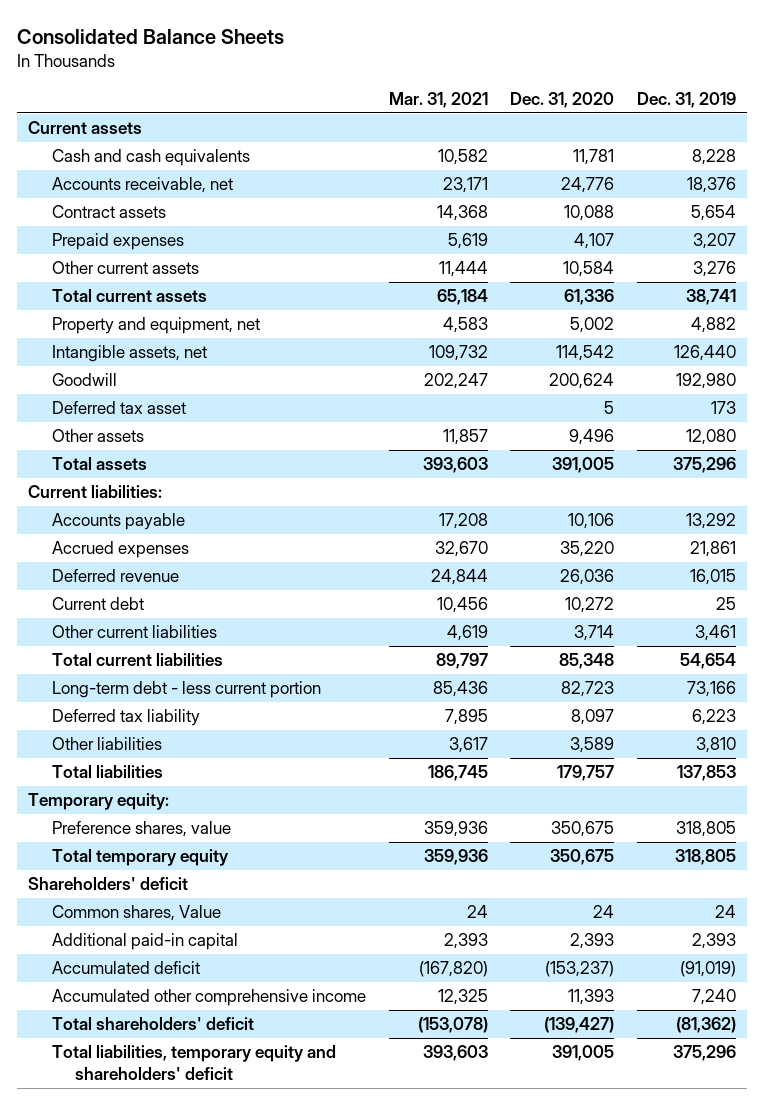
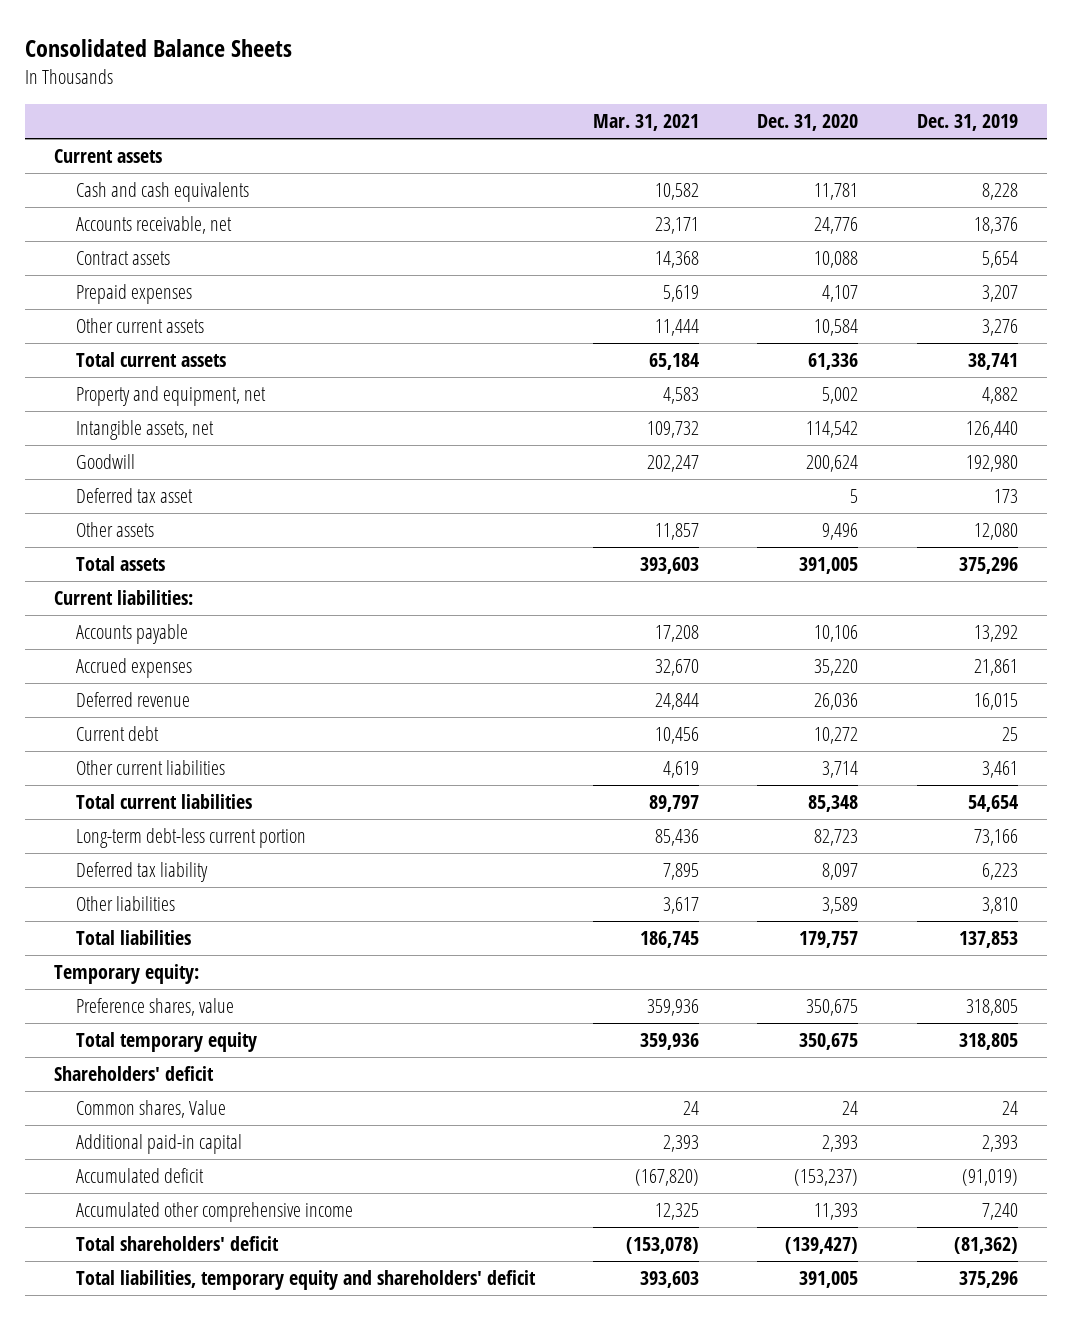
- Long-term debt - less current portion | 85,436 | 82,723 | 73,166
+ Long-term debt-less current portion | 85,436 | 82,723 | 73,166

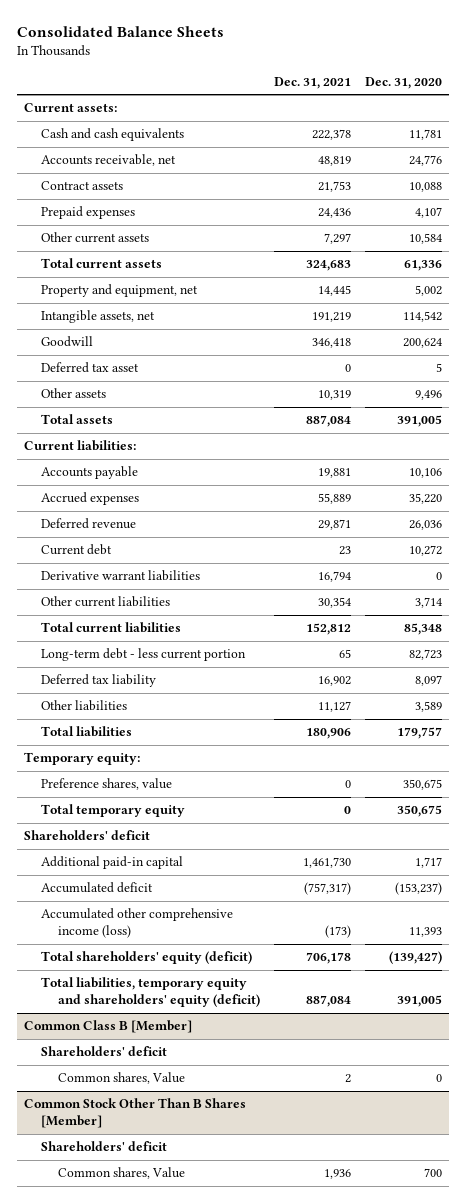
- | Mar. 31, 2021 | Dec. 31, 2020 | Dec. 31, 2019
+ | Dec. 31, 2021 | Dec. 31, 2020
- Current assets
+ Current assets:
+ Derivative warrant liabilities | 16,794 | 0
- Long-term debt-less current portion | 85,436 | 82,723 | 73,166
+ Long-term debt - less current portion | 65 | 82,723
- Common shares, Value | 24 | 24 | 24
- Additional paid-in capital | 2,393 | 2,393 | 2,393
+ Additional paid-in capital | 1,461,730 | 1,717
- Accumulated other comprehensive income | 12,325 | 11,393 | 7,240
- Total shareholders' deficit | (153,078) | (139,427) | (81,362)
- Total liabilities, temporary equity and shareholders' deficit | 393,603 | 391,005 | 375,296
+ Accumulated other comprehensive income (loss) | (173) | 11,393
+ Total shareholders' equity (deficit) | 706,178 | (139,427)
+ Total liabilities, temporary equity and shareholders' equity (deficit) | 887,084 | 391,005
+ Common Class B [Member]
+ Shareholders' deficit
+ Common shares, Value | 2 | 0
+ Common Stock Other Than B Shares [Member]
+ Shareholders' deficit
+ Common shares, Value | 1,936 | 700

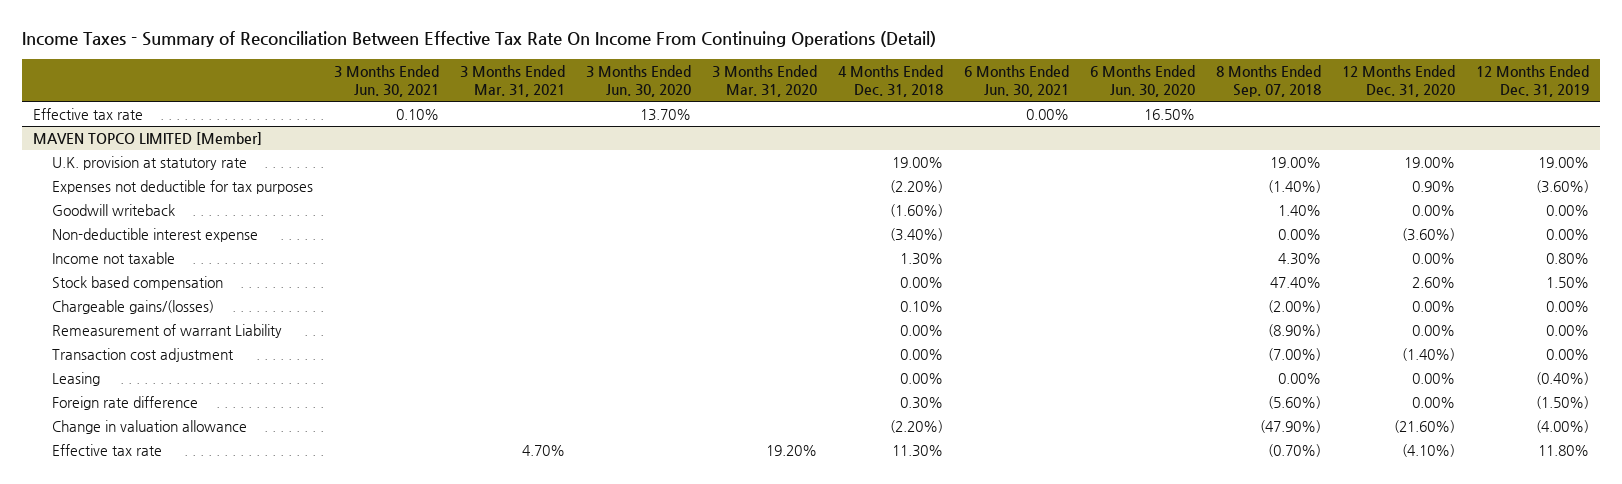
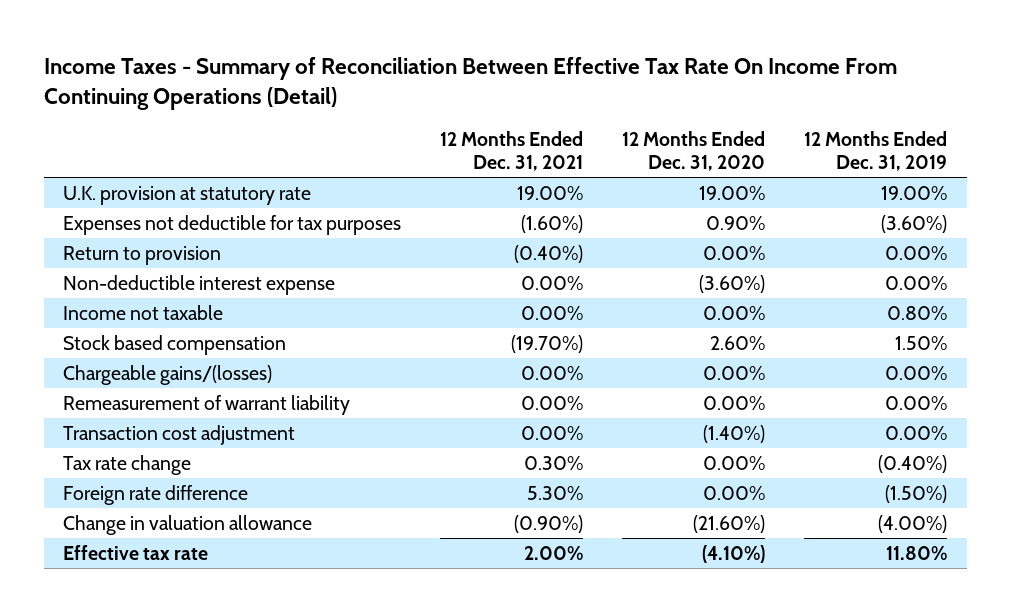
- | 3 Months Ended Jun. 30, 2021 | 3 Months Ended Mar. 31, 2021 | 3 Months Ended Jun. 30, 2020 | 3 Months Ended Mar. 31, 2020 | 4 Months Ended Dec. 31, 2018 | 6 Months Ended Jun. 30, 2021 | 6 Months Ended Jun. 30, 2020 | 8 Months Ended Sep. 07, 2018 | 12 Months Ended Dec. 31, 2020 | 12 Months Ended Dec. 31, 2019
+ | 12 Months Ended Dec. 31, 2021 | 12 Months Ended Dec. 31, 2020 | 12 Months Ended Dec. 31, 2019
- Effective tax rate | 0.10% | | 13.70% | | | 0.00% | 16.50% | | |
- MAVEN TOPCO LIMITED [Member]
- Goodwill writeback | | | | | (1.60%) | | | 1.40% | 0.00% | 0.00%
+ Return to provision | (0.40%) | 0.00% | 0.00%
- Remeasurement of warrant Liability | | | | | 0.00% | | | (8.90%) | 0.00% | 0.00%
+ Remeasurement of warrant liability | 0.00% | 0.00% | 0.00%
- Leasing | | | | | 0.00% | | | 0.00% | 0.00% | (0.40%)
+ Tax rate change | 0.30% | 0.00% | (0.40%)

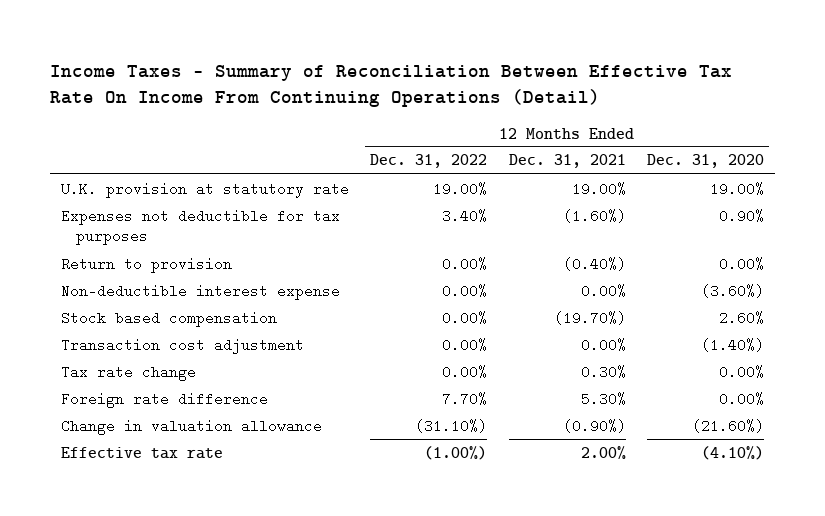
- | 12 Months Ended Dec. 31, 2021 | 12 Months Ended Dec. 31, 2020 | 12 Months Ended Dec. 31, 2019
+ | 12 Months Ended Dec. 31, 2022 | 12 Months Ended Dec. 31, 2021 | 12 Months Ended Dec. 31, 2020
- Income not taxable | 0.00% | 0.00% | 0.80%
- Chargeable gains/(losses) | 0.00% | 0.00% | 0.00%
- Remeasurement of warrant liability | 0.00% | 0.00% | 0.00%

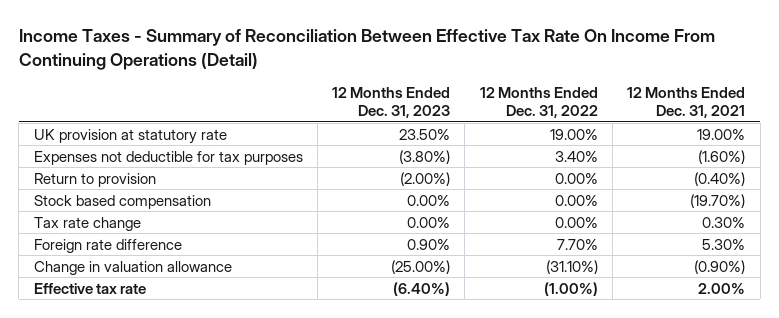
- | 12 Months Ended Dec. 31, 2022 | 12 Months Ended Dec. 31, 2021 | 12 Months Ended Dec. 31, 2020
+ | 12 Months Ended Dec. 31, 2023 | 12 Months Ended Dec. 31, 2022 | 12 Months Ended Dec. 31, 2021
- U.K. provision at statutory rate | 19.00% | 19.00% | 19.00%
+ UK provision at statutory rate | 23.50% | 19.00% | 19.00%
- Non-deductible interest expense | 0.00% | 0.00% | (3.60%)
- Transaction cost adjustment | 0.00% | 0.00% | (1.40%)

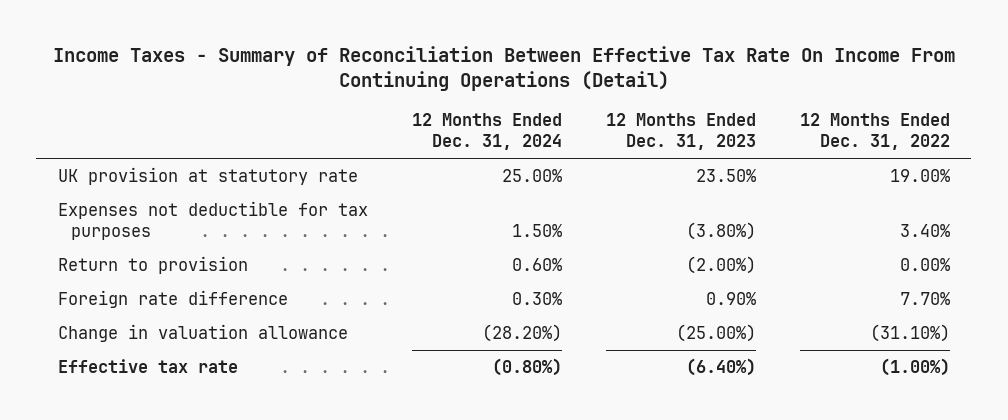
- | 12 Months Ended Dec. 31, 2023 | 12 Months Ended Dec. 31, 2022 | 12 Months Ended Dec. 31, 2021
+ | 12 Months Ended Dec. 31, 2024 | 12 Months Ended Dec. 31, 2023 | 12 Months Ended Dec. 31, 2022
- Stock based compensation | 0.00% | 0.00% | (19.70%)
- Tax rate change | 0.00% | 0.00% | 0.30%

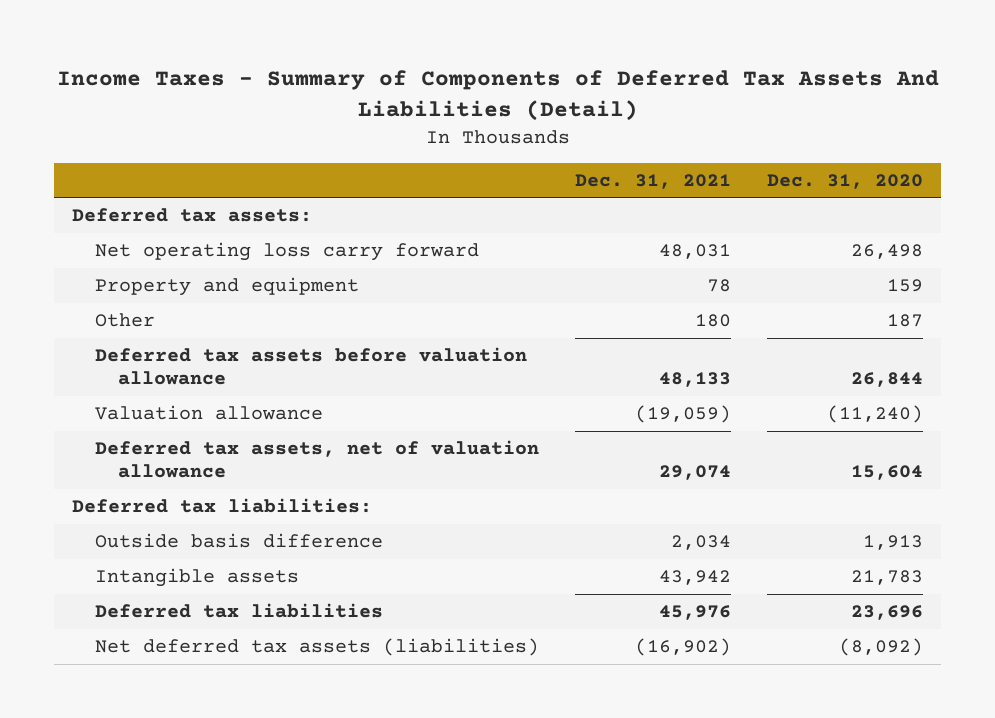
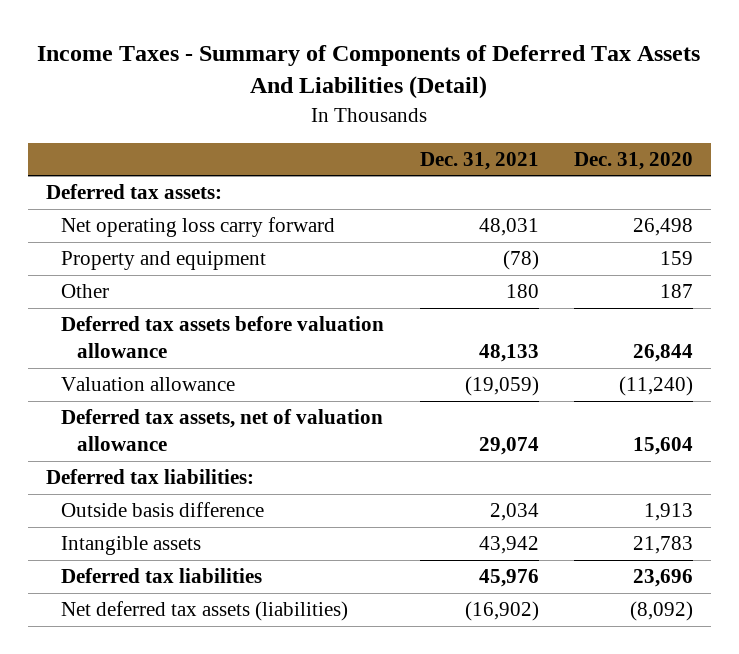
- Property and equipment | 78 | 159
+ Property and equipment | (78) | 159

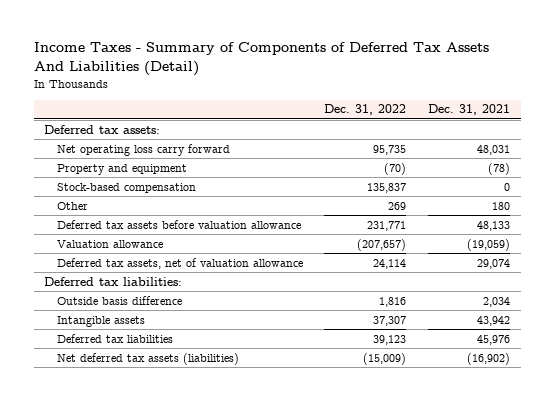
- | Dec. 31, 2021 | Dec. 31, 2020
+ | Dec. 31, 2022 | Dec. 31, 2021
+ Stock-based compensation | 135,837 | 0

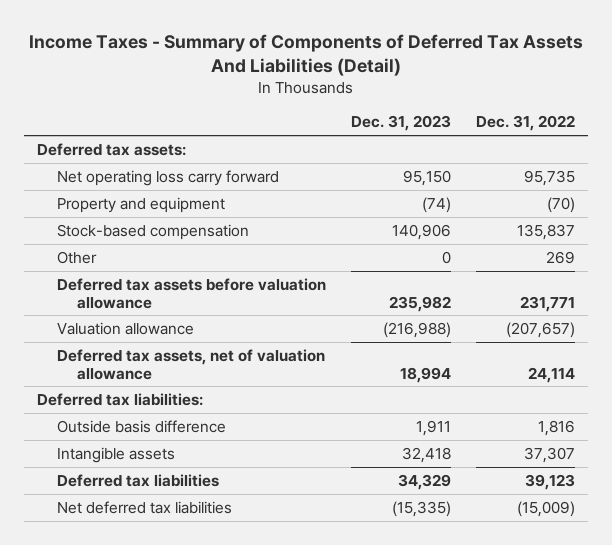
- | Dec. 31, 2022 | Dec. 31, 2021
+ | Dec. 31, 2023 | Dec. 31, 2022
- Net deferred tax assets (liabilities) | (15,009) | (16,902)
+ Net deferred tax liabilities | (15,335) | (15,009)

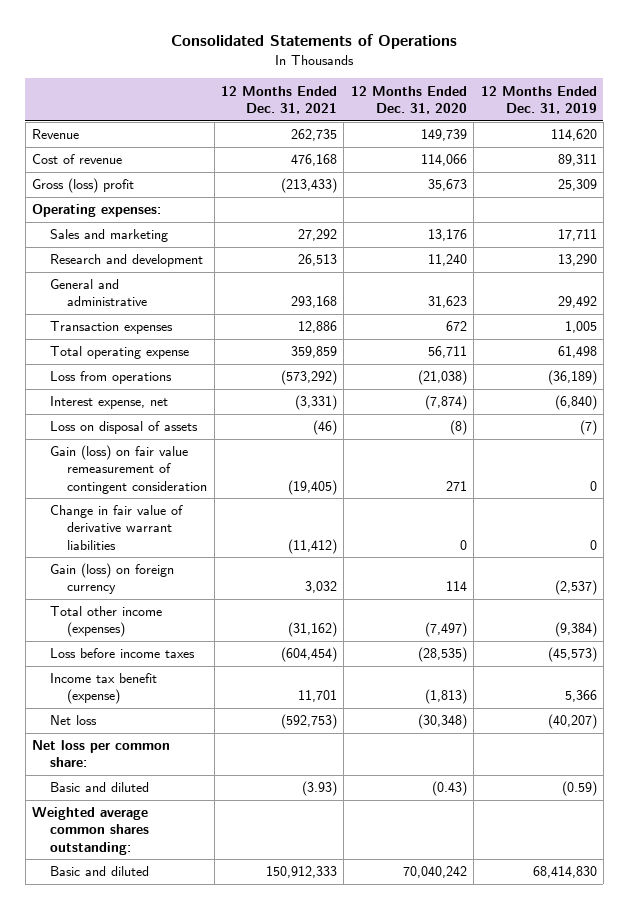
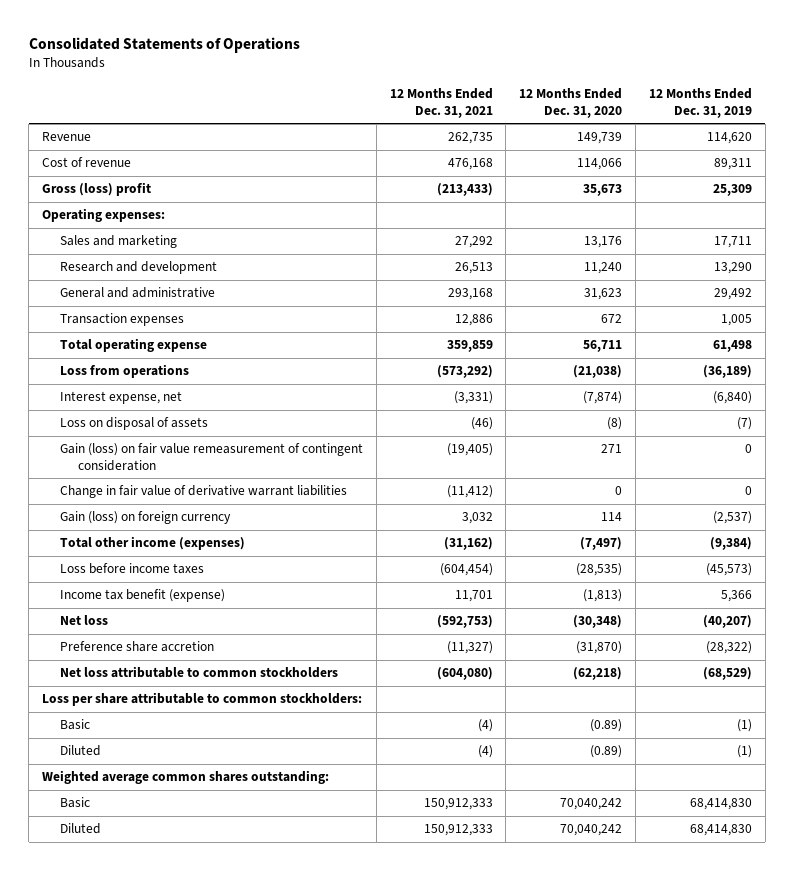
- Net loss per common share:
- Basic and diluted | (3.93) | (0.43) | (0.59)
+ Preference share accretion | (11,327) | (31,870) | (28,322)
+ Net loss attributable to common stockholders | (604,080) | (62,218) | (68,529)
+ Loss per share attributable to common stockholders:
+ Basic | (4) | (0.89) | (1)
+ Diluted | (4) | (0.89) | (1)
- Basic and diluted | 150,912,333 | 70,040,242 | 68,414,830
+ Basic | 150,912,333 | 70,040,242 | 68,414,830
+ Diluted | 150,912,333 | 70,040,242 | 68,414,830

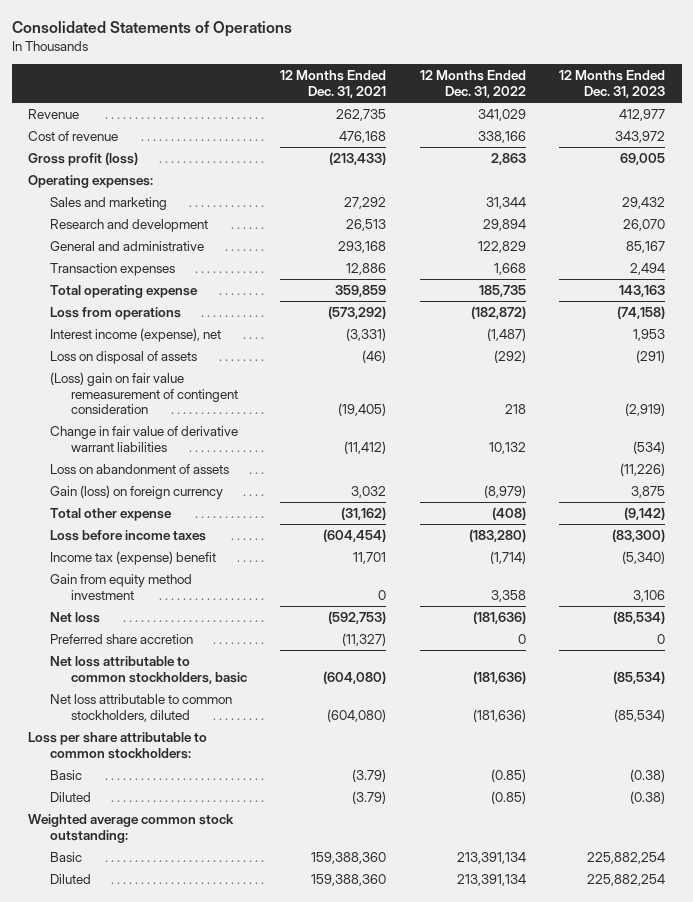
- | 12 Months Ended Dec. 31, 2021 | 12 Months Ended Dec. 31, 2020 | 12 Months Ended Dec. 31, 2019
+ | 12 Months Ended Dec. 31, 2021 | 12 Months Ended Dec. 31, 2022 | 12 Months Ended Dec. 31, 2023
- Gross (loss) profit | (213,433) | 35,673 | 25,309
+ Gross profit (loss) | (213,433) | 2,863 | 69,005
- Interest expense, net | (3,331) | (7,874) | (6,840)
+ Interest income (expense), net | (3,331) | (1,487) | 1,953
- Gain (loss) on fair value remeasurement of contingent consideration | (19,405) | 271 | 0
+ (Loss) gain on fair value remeasurement of contingent consideration | (19,405) | 218 | (2,919)
+ Loss on abandonment of assets | | | (11,226)
- Total other income (expenses) | (31,162) | (7,497) | (9,384)
+ Total other expense | (31,162) | (408) | (9,142)
- Income tax benefit (expense) | 11,701 | (1,813) | 5,366
+ Income tax (expense) benefit | 11,701 | (1,714) | (5,340)
+ Gain from equity method investment | 0 | 3,358 | 3,106
- Preference share accretion | (11,327) | (31,870) | (28,322)
- Net loss attributable to common stockholders | (604,080) | (62,218) | (68,529)
+ Preferred share accretion | (11,327) | 0 | 0
+ Net loss attributable to common stockholders, basic | (604,080) | (181,636) | (85,534)
+ Net loss attributable to common stockholders, diluted | (604,080) | (181,636) | (85,534)
- Basic | (4) | (0.89) | (1)
- Diluted | (4) | (0.89) | (1)
- Weighted average common shares outstanding:
- Basic | 150,912,333 | 70,040,242 | 68,414,830
- Diluted | 150,912,333 | 70,040,242 | 68,414,830
+ Basic | (3.79) | (0.85) | (0.38)
+ Diluted | (3.79) | (0.85) | (0.38)
+ Weighted average common stock outstanding:
+ Basic | 159,388,360 | 213,391,134 | 225,882,254
+ Diluted | 159,388,360 | 213,391,134 | 225,882,254

